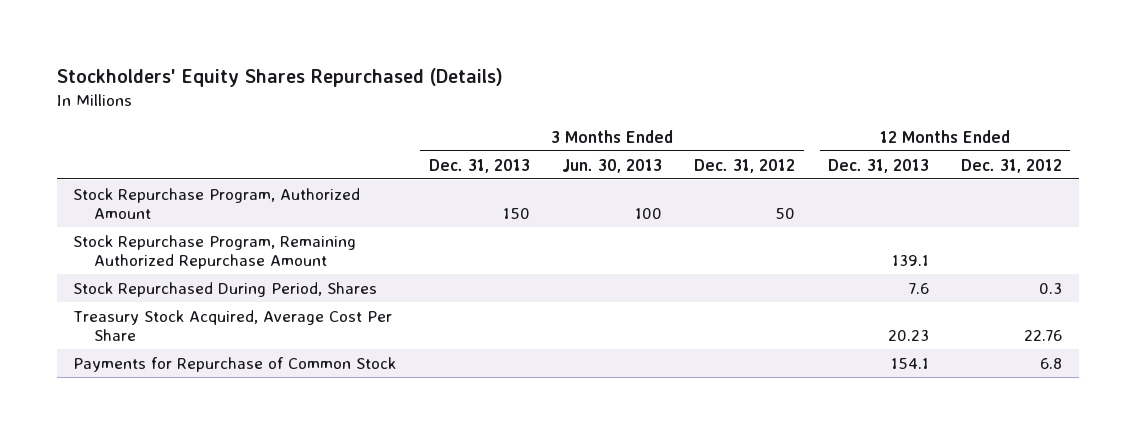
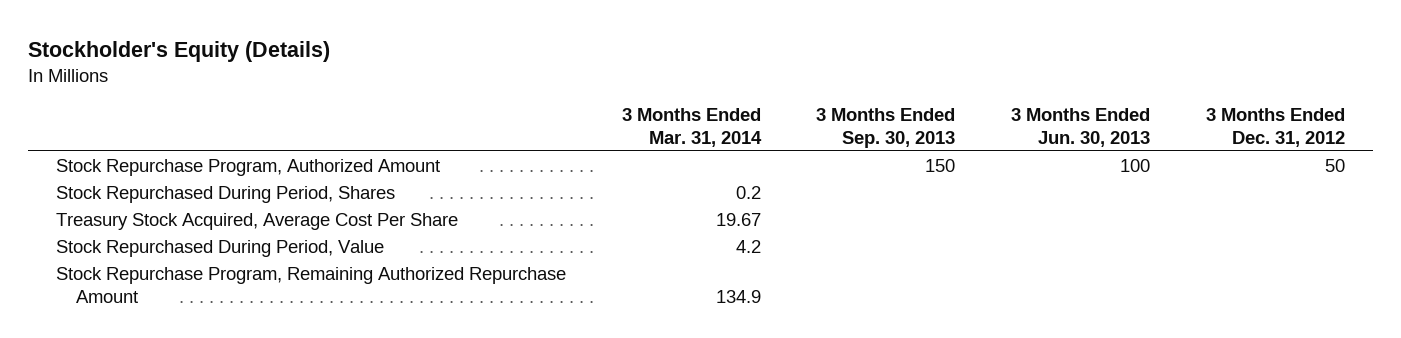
- Stockholders' Equity Shares Repurchased (Details)
+ Stockholder's Equity (Details)
- | 3 Months Ended Dec. 31, 2013 | 3 Months Ended Jun. 30, 2013 | 3 Months Ended Dec. 31, 2012 | 12 Months Ended Dec. 31, 2013 | 12 Months Ended Dec. 31, 2012
+ | 3 Months Ended Mar. 31, 2014 | 3 Months Ended Sep. 30, 2013 | 3 Months Ended Jun. 30, 2013 | 3 Months Ended Dec. 31, 2012
- Payments for Repurchase of Common Stock | | | | 154.1 | 6.8
+ Stock Repurchased During Period, Value | 4.2 | | |
moved down: Stock Repurchase Program, Remaining Authorized Repurchase Amount | 134.9 | | |

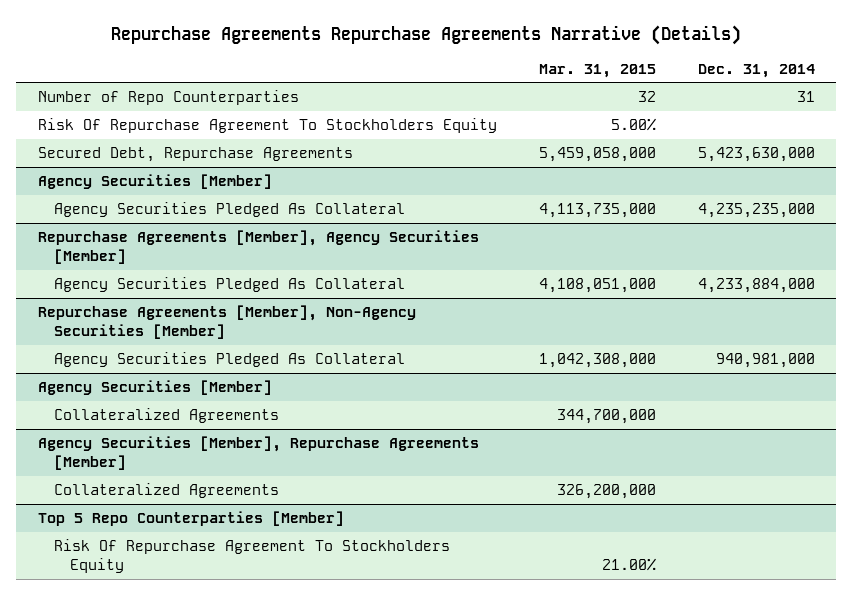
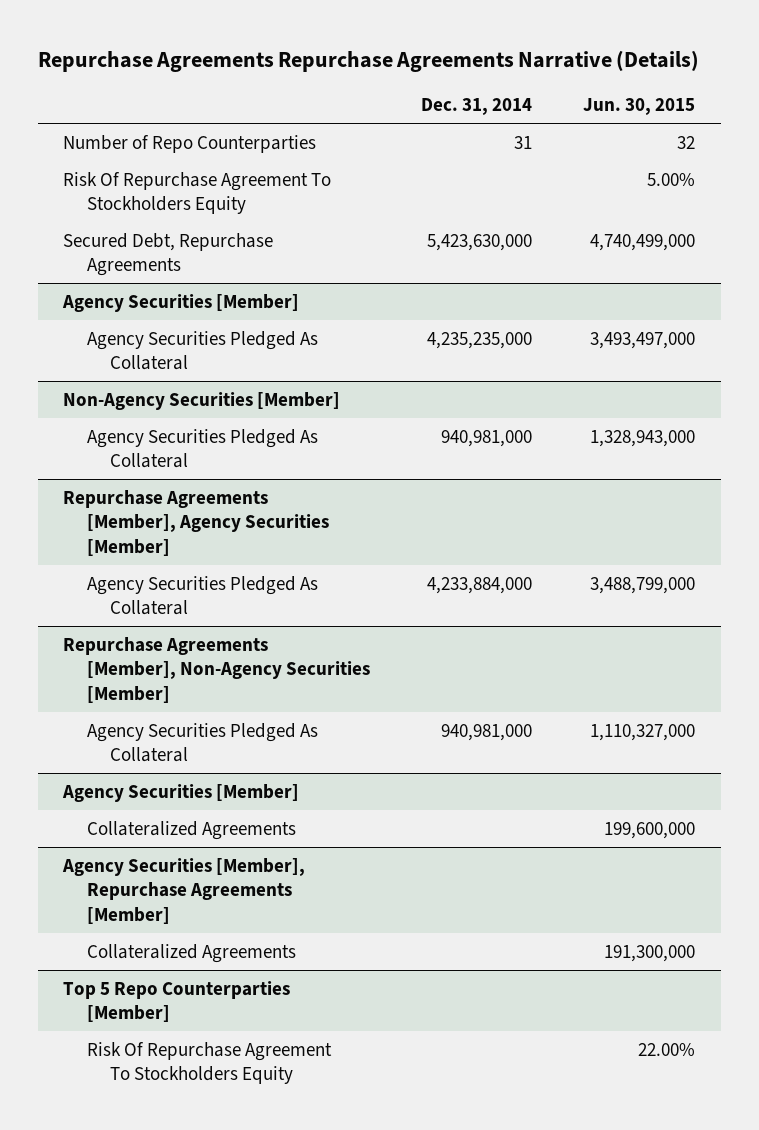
- | Mar. 31, 2015 | Dec. 31, 2014
+ | Dec. 31, 2014 | Jun. 30, 2015
+ Non-Agency Securities [Member]
+ Agency Securities Pledged As Collateral | 940,981,000 | 1,328,943,000

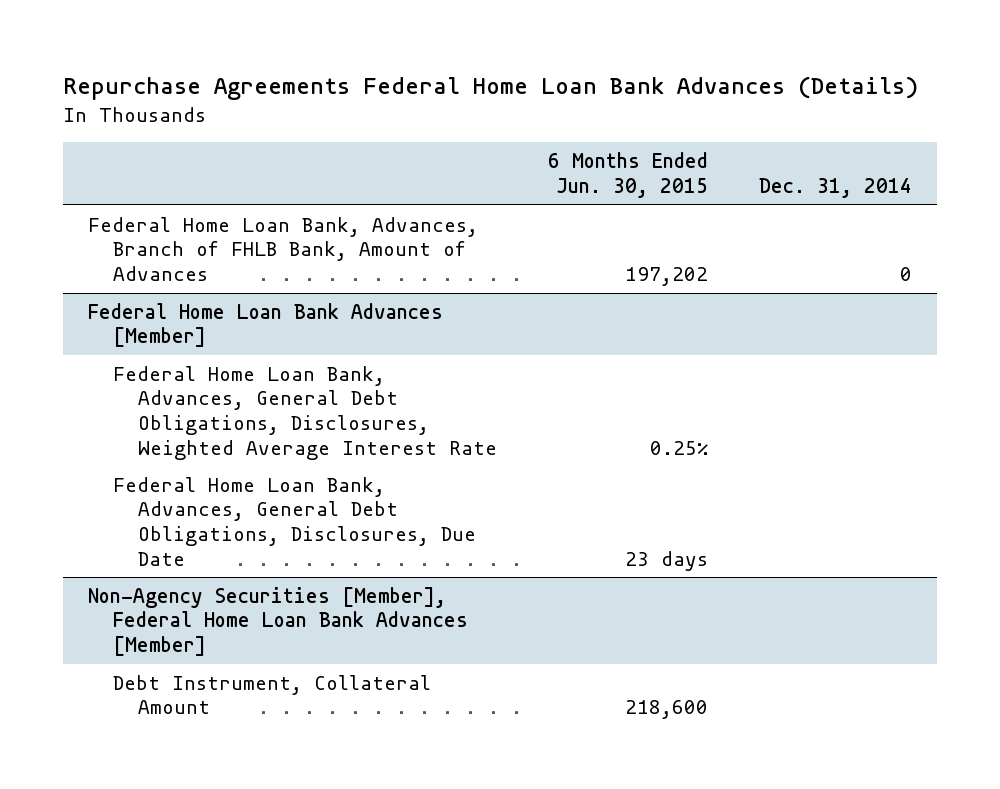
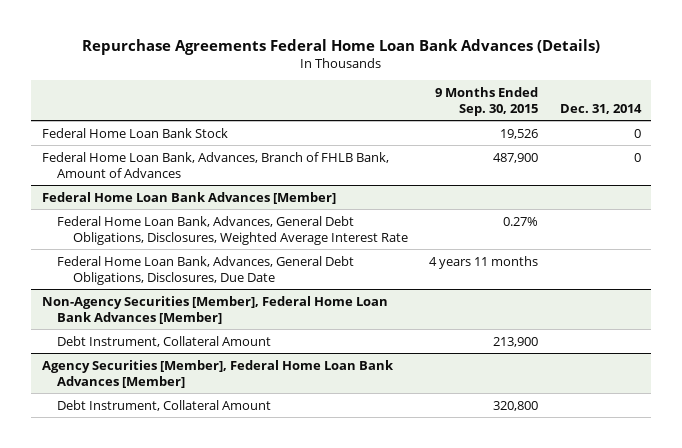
- | 6 Months Ended Jun. 30, 2015 | Dec. 31, 2014
+ | 9 Months Ended Sep. 30, 2015 | Dec. 31, 2014
+ Federal Home Loan Bank Stock | 19,526 | 0
+ Agency Securities [Member], Federal Home Loan Bank Advances [Member]
+ Debt Instrument, Collateral Amount | 320,800 |

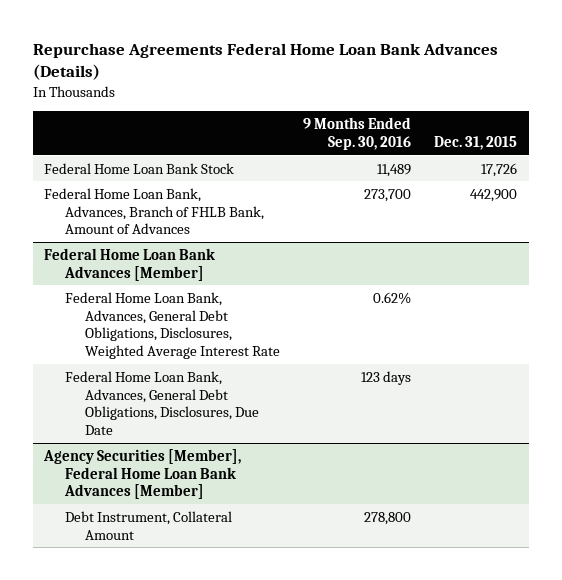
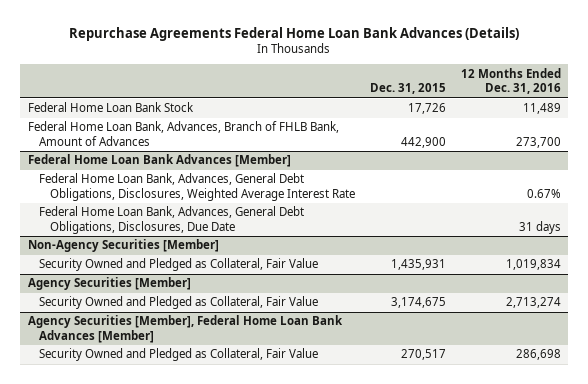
- | 9 Months Ended Sep. 30, 2016 | Dec. 31, 2015
+ | Dec. 31, 2015 | 12 Months Ended Dec. 31, 2016
+ Non-Agency Securities [Member]
+ Security Owned and Pledged as Collateral, Fair Value | 1,435,931 | 1,019,834
+ Agency Securities [Member]
+ Security Owned and Pledged as Collateral, Fair Value | 3,174,675 | 2,713,274
@ Agency Securities [Member], Federal Home Loan Bank Advances [Member]
- Debt Instrument, Collateral Amount | 278,800 |
+ Security Owned and Pledged as Collateral, Fair Value | 270,517 | 286,698

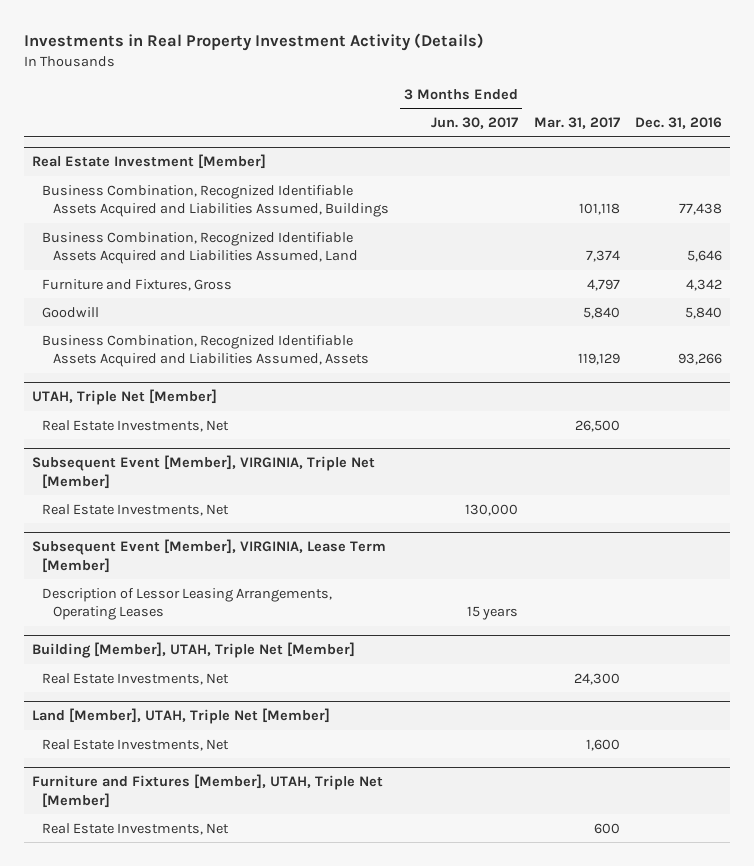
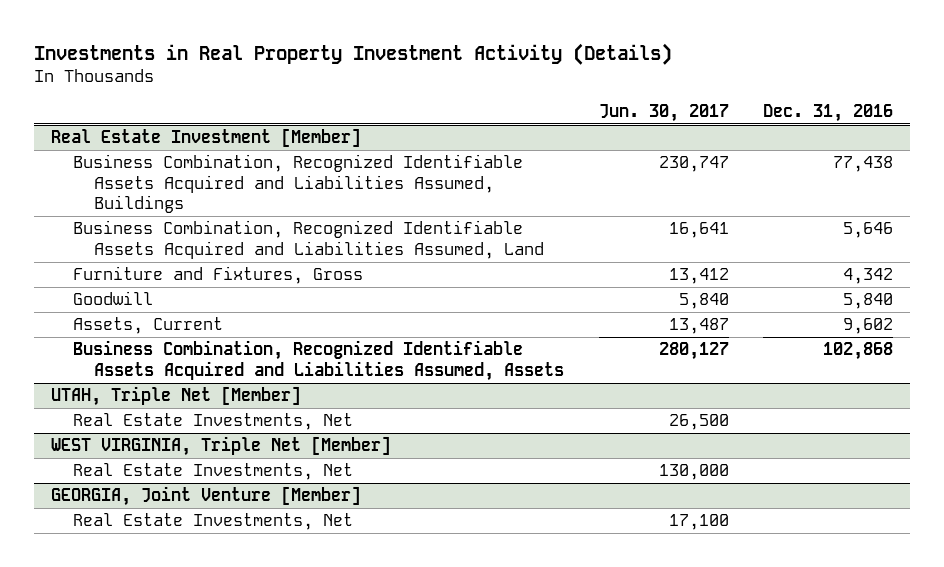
- | 3 Months Ended Jun. 30, 2017 | Mar. 31, 2017 | Dec. 31, 2016
+ | Jun. 30, 2017 | Dec. 31, 2016
@ Real Estate Investment [Member]
- Business Combination, Recognized Identifiable Assets Acquired and Liabilities Assumed, Assets | | 119,129 | 93,266
+ Assets, Current | 13,487 | 9,602
+ Business Combination, Recognized Identifiable Assets Acquired and Liabilities Assumed, Assets | 280,127 | 102,868
- Subsequent Event [Member], VIRGINIA, Triple Net [Member]
+ WEST VIRGINIA, Triple Net [Member]
- Subsequent Event [Member], VIRGINIA, Lease Term [Member]
- Description of Lessor Leasing Arrangements, Operating Leases | 15 years | |
- Building [Member], UTAH, Triple Net [Member]
- Real Estate Investments, Net | | 24,300 |
- Land [Member], UTAH, Triple Net [Member]
- Real Estate Investments, Net | | 1,600 |
- Furniture and Fixtures [Member], UTAH, Triple Net [Member]
- Real Estate Investments, Net | | 600 |
+ GEORGIA, Joint Venture [Member]
+ Real Estate Investments, Net | 17,100 |

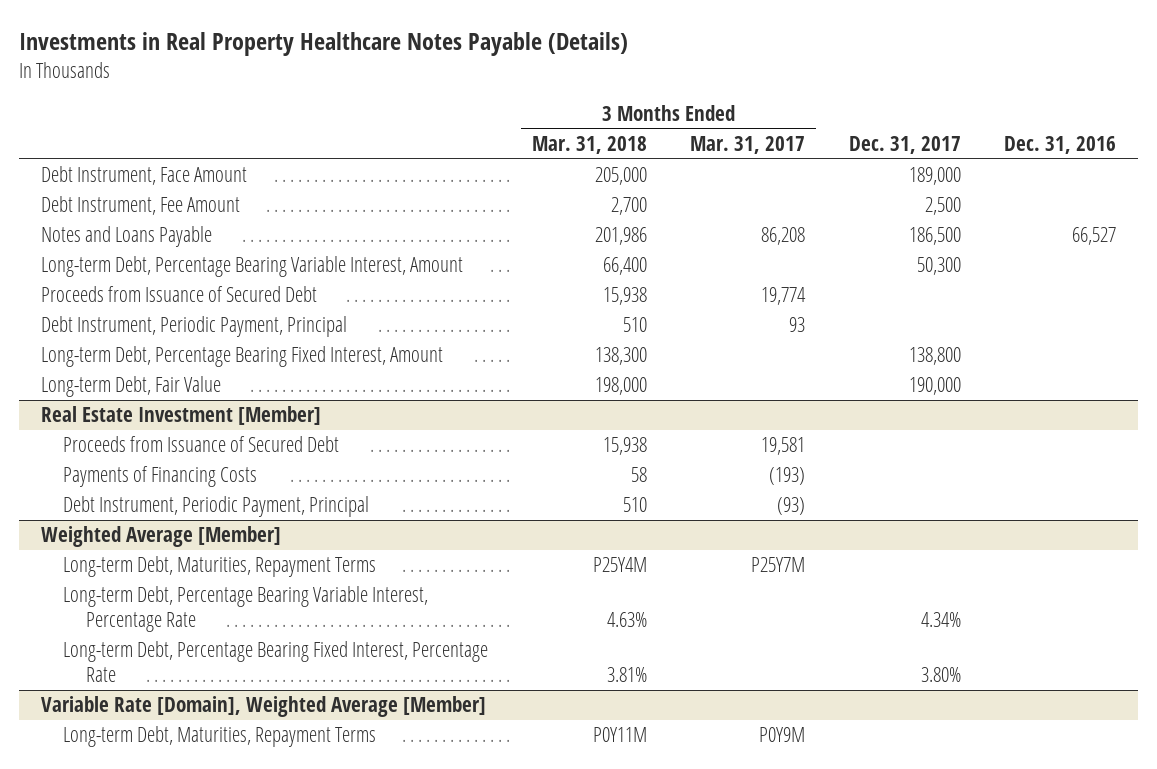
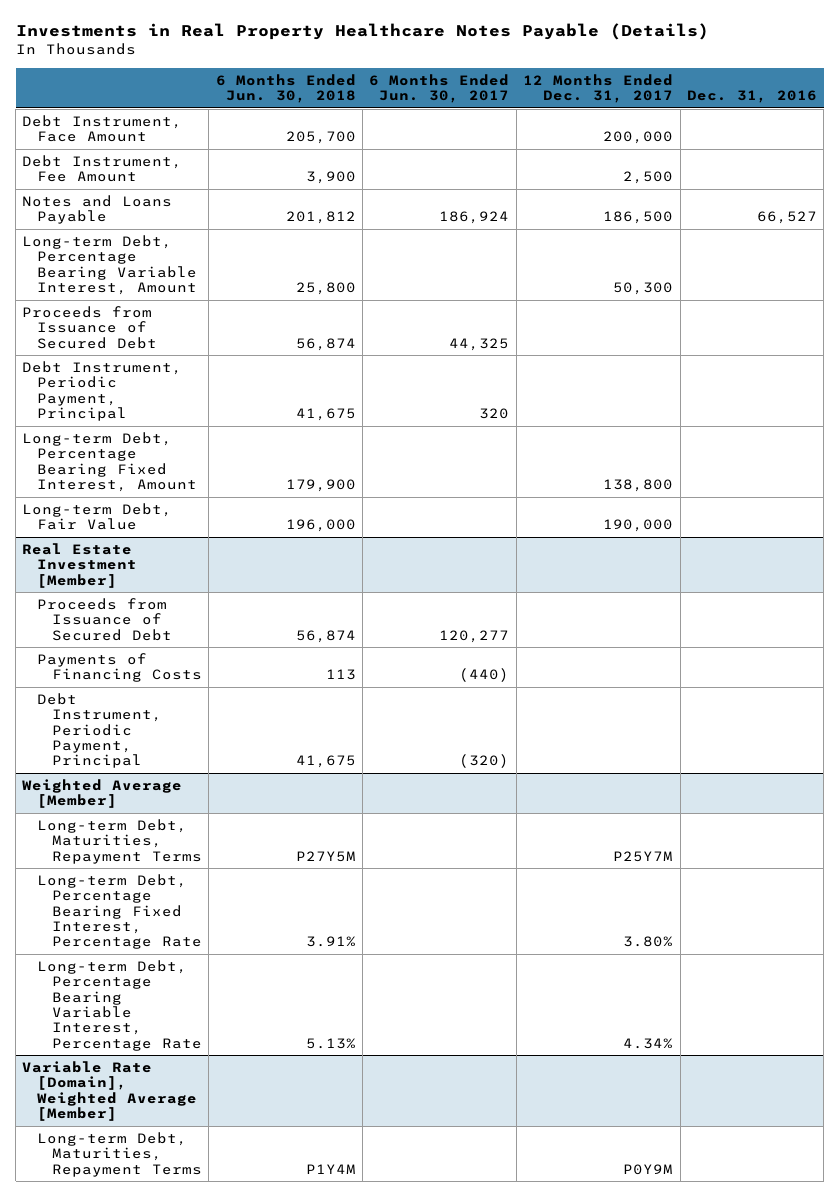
- | 3 Months Ended Mar. 31, 2018 | 3 Months Ended Mar. 31, 2017 | Dec. 31, 2017 | Dec. 31, 2016
+ | 6 Months Ended Jun. 30, 2018 | 6 Months Ended Jun. 30, 2017 | 12 Months Ended Dec. 31, 2017 | Dec. 31, 2016
@ Weighted Average [Member]
moved down: Long-term Debt, Percentage Bearing Variable Interest, Percentage Rate | 5.13% | | 4.34% |

